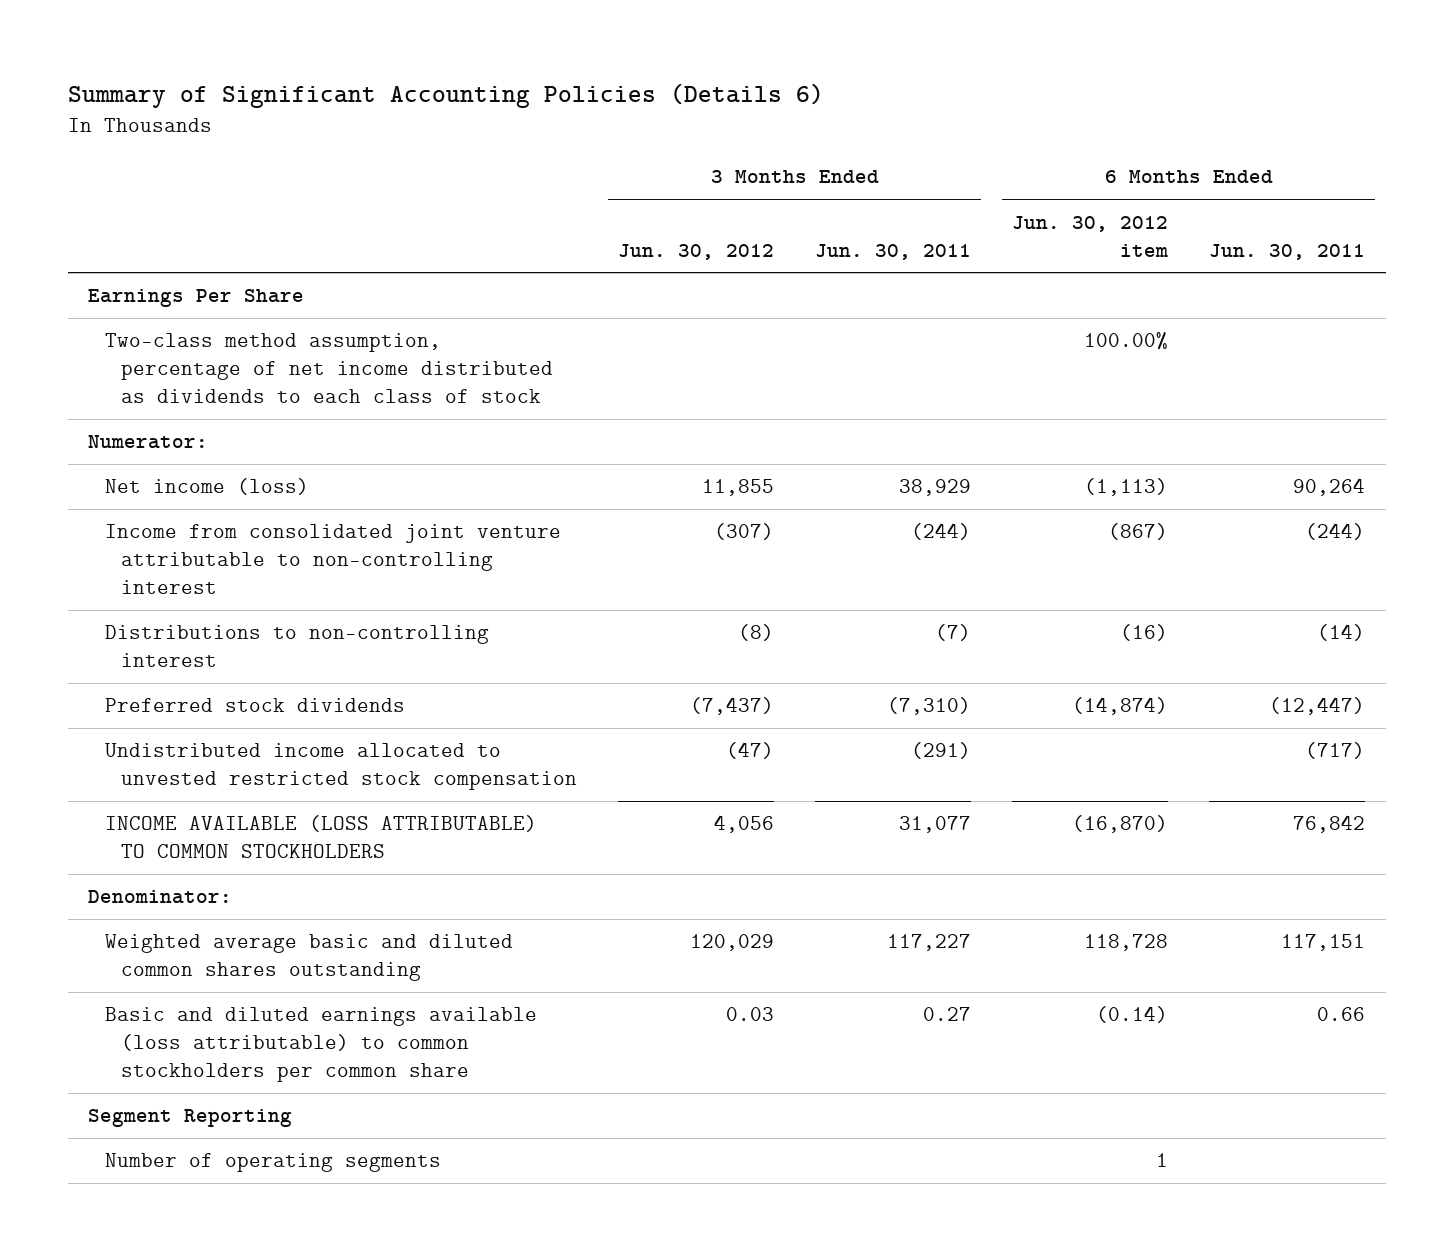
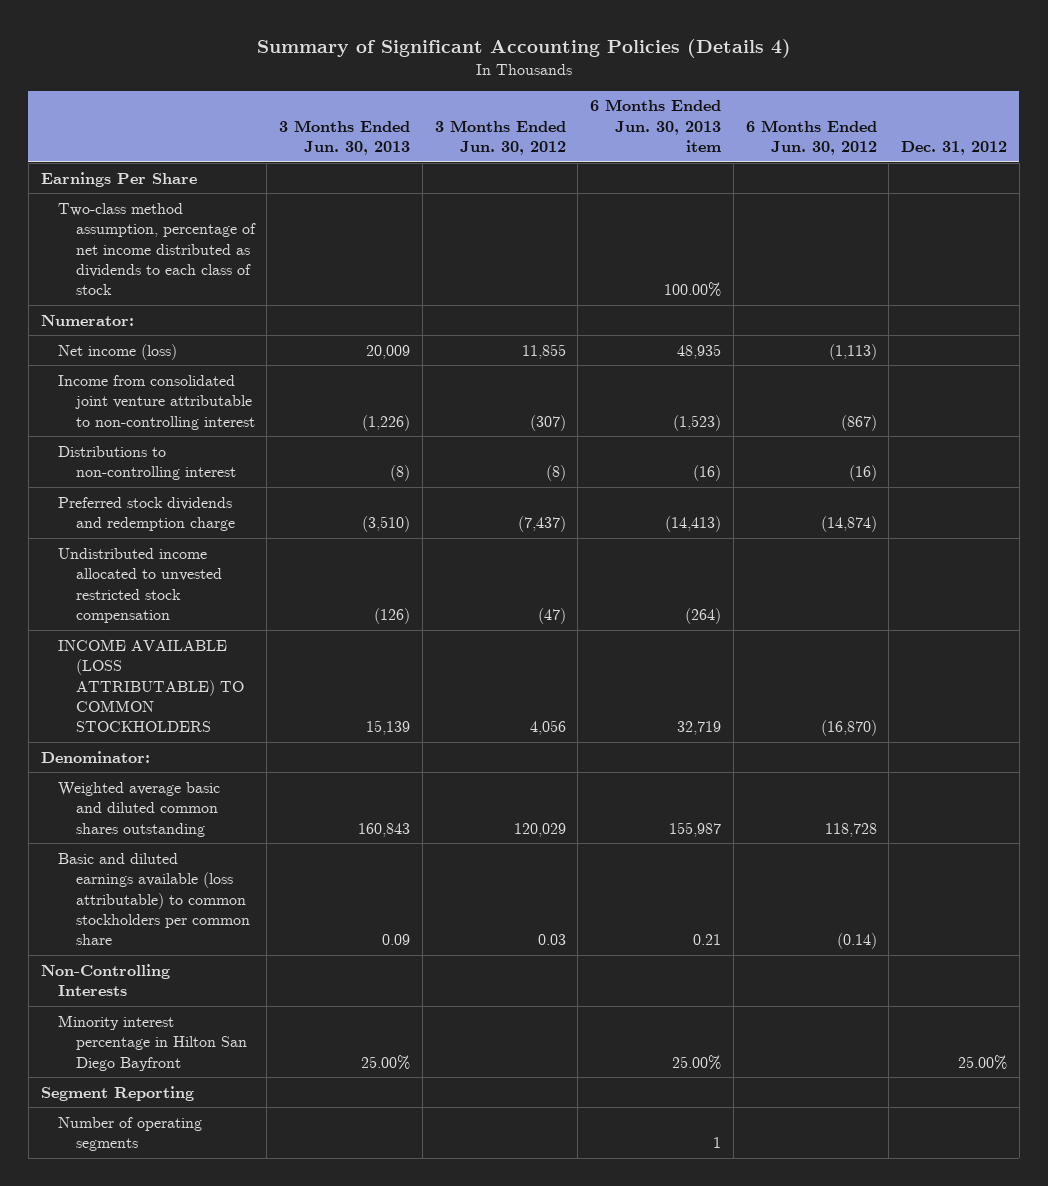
- Summary of Significant Accounting Policies (Details 6)
+ Summary of Significant Accounting Policies (Details 4)
- | 3 Months Ended Jun. 30, 2012 | 3 Months Ended Jun. 30, 2011 | 6 Months Ended Jun. 30, 2012 item | 6 Months Ended Jun. 30, 2011
+ | 3 Months Ended Jun. 30, 2013 | 3 Months Ended Jun. 30, 2012 | 6 Months Ended Jun. 30, 2013 item | 6 Months Ended Jun. 30, 2012 | Dec. 31, 2012
- Preferred stock dividends | (7,437) | (7,310) | (14,874) | (12,447)
+ Preferred stock dividends and redemption charge | (3,510) | (7,437) | (14,413) | (14,874) |
+ Non-Controlling Interests
+ Minority interest percentage in Hilton San Diego Bayfront | 25.00% | | 25.00% | | 25.00%

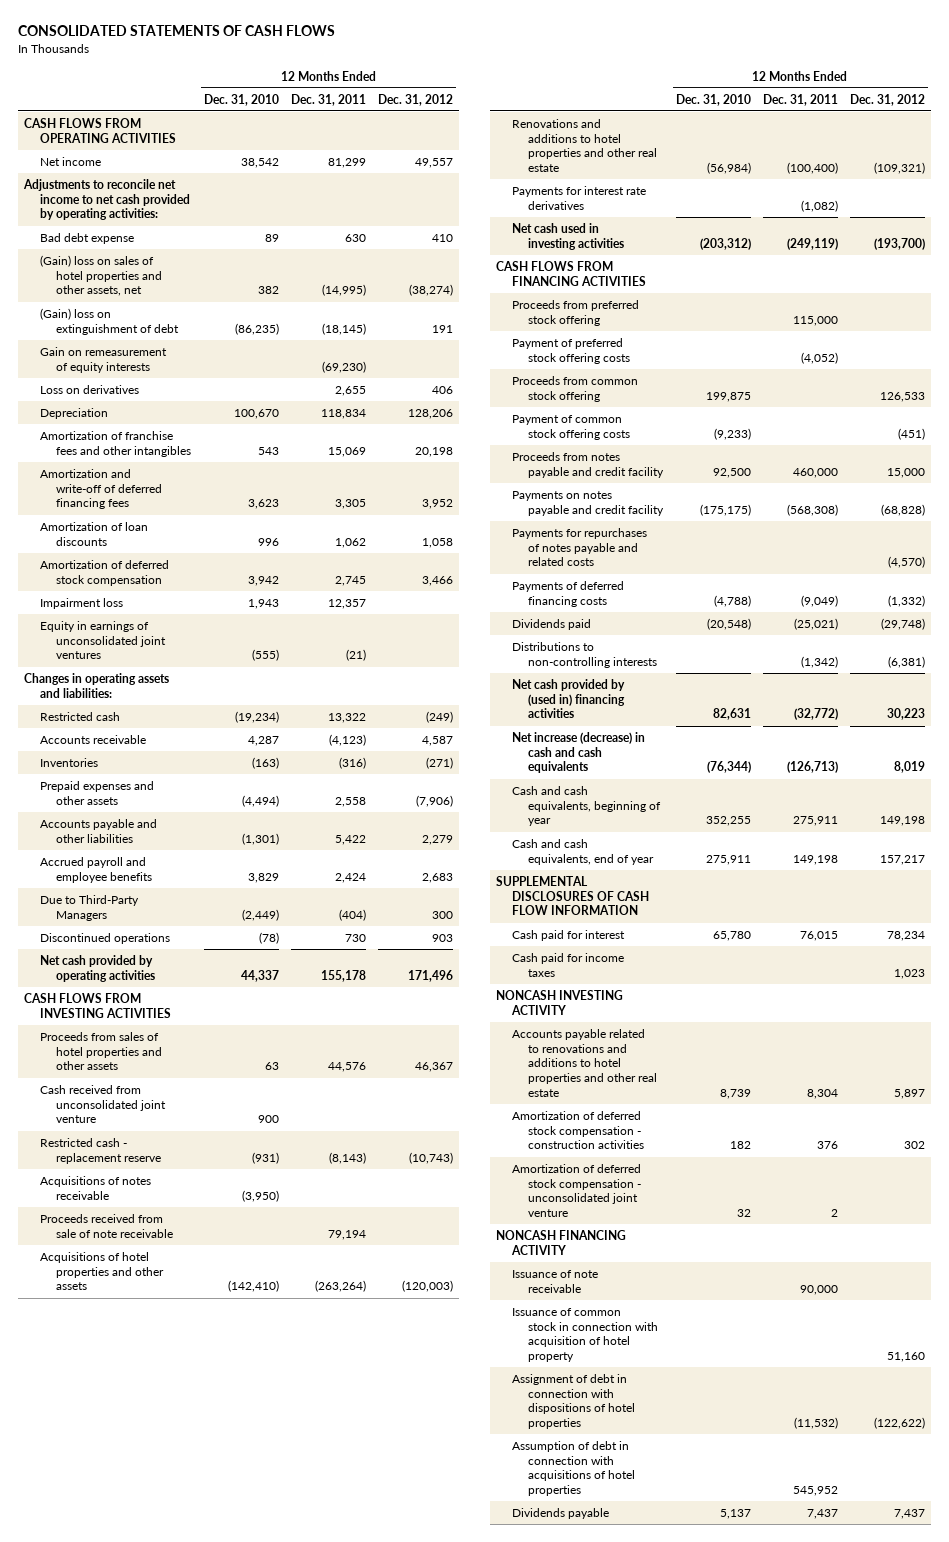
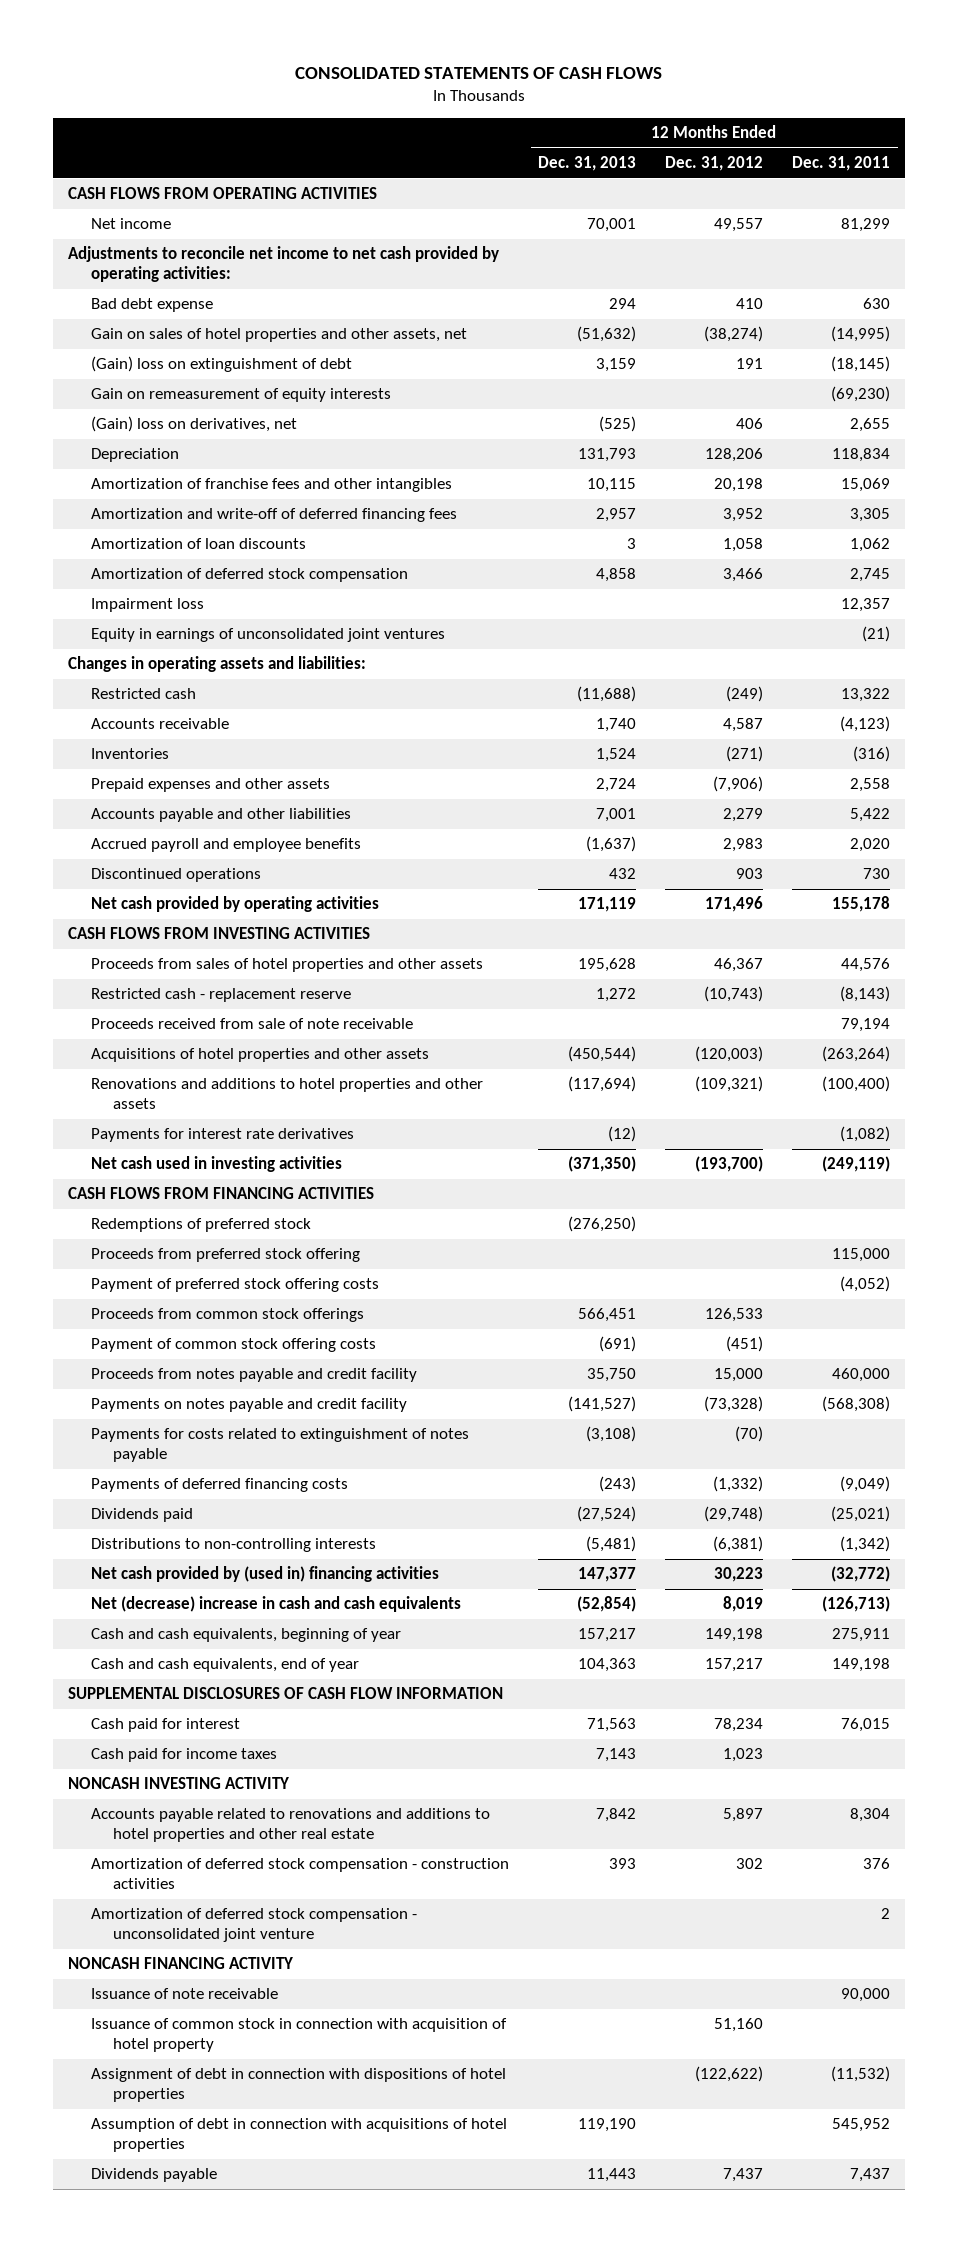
- | 12 Months Ended Dec. 31, 2010 | 12 Months Ended Dec. 31, 2011 | 12 Months Ended Dec. 31, 2012
+ | 12 Months Ended Dec. 31, 2013 | 12 Months Ended Dec. 31, 2012 | 12 Months Ended Dec. 31, 2011
- (Gain) loss on sales of hotel properties and other assets, net | 382 | (14,995) | (38,274)
+ Gain on sales of hotel properties and other assets, net | (51,632) | (38,274) | (14,995)
- Loss on derivatives | | 2,655 | 406
+ (Gain) loss on derivatives, net | (525) | 406 | 2,655
- Accrued payroll and employee benefits | 3,829 | 2,424 | 2,683
- Due to Third-Party Managers | (2,449) | (404) | 300
+ Accrued payroll and employee benefits | (1,637) | 2,983 | 2,020
- Cash received from unconsolidated joint venture | 900 | |
- Acquisitions of notes receivable | (3,950) | |
- Renovations and additions to hotel properties and other real estate | (56,984) | (100,400) | (109,321)
+ Renovations and additions to hotel properties and other assets | (117,694) | (109,321) | (100,400)
+ Redemptions of preferred stock | (276,250) | |
- Proceeds from common stock offering | 199,875 | | 126,533
+ Proceeds from common stock offerings | 566,451 | 126,533 |
- Payments on notes payable and credit facility | (175,175) | (568,308) | (68,828)
- Payments for repurchases of notes payable and related costs | | | (4,570)
+ Payments on notes payable and credit facility | (141,527) | (73,328) | (568,308)
+ Payments for costs related to extinguishment of notes payable | (3,108) | (70) |
- Net increase (decrease) in cash and cash equivalents | (76,344) | (126,713) | 8,019
+ Net (decrease) increase in cash and cash equivalents | (52,854) | 8,019 | (126,713)

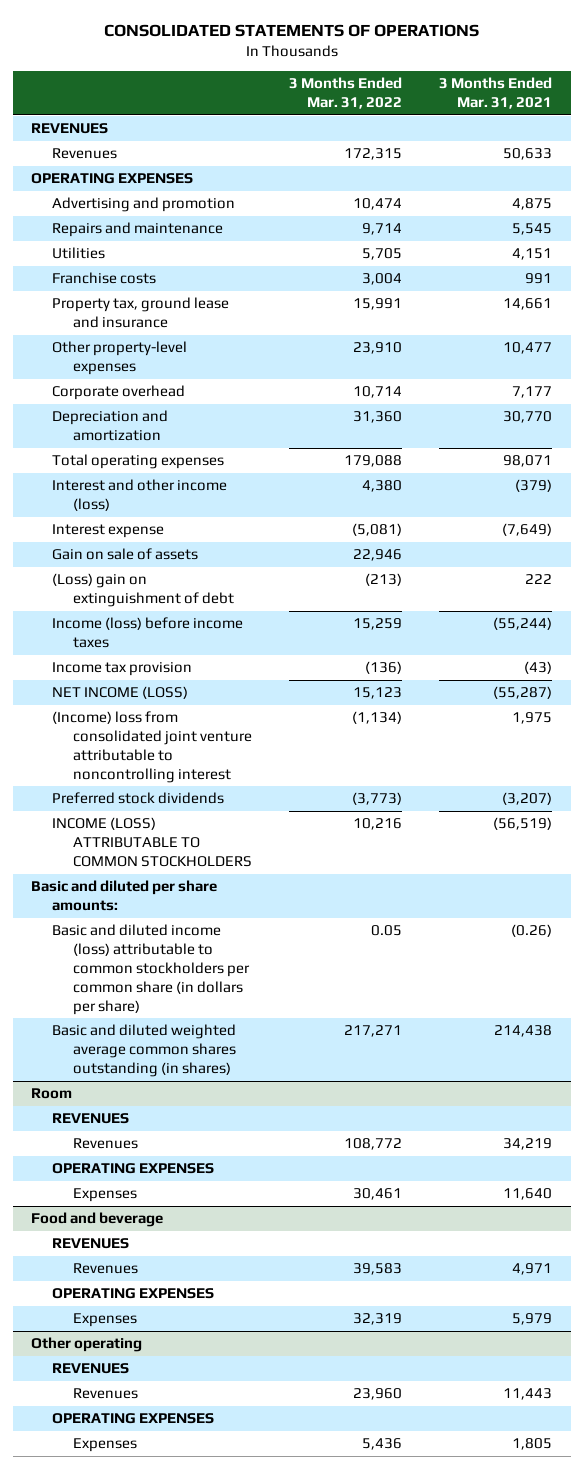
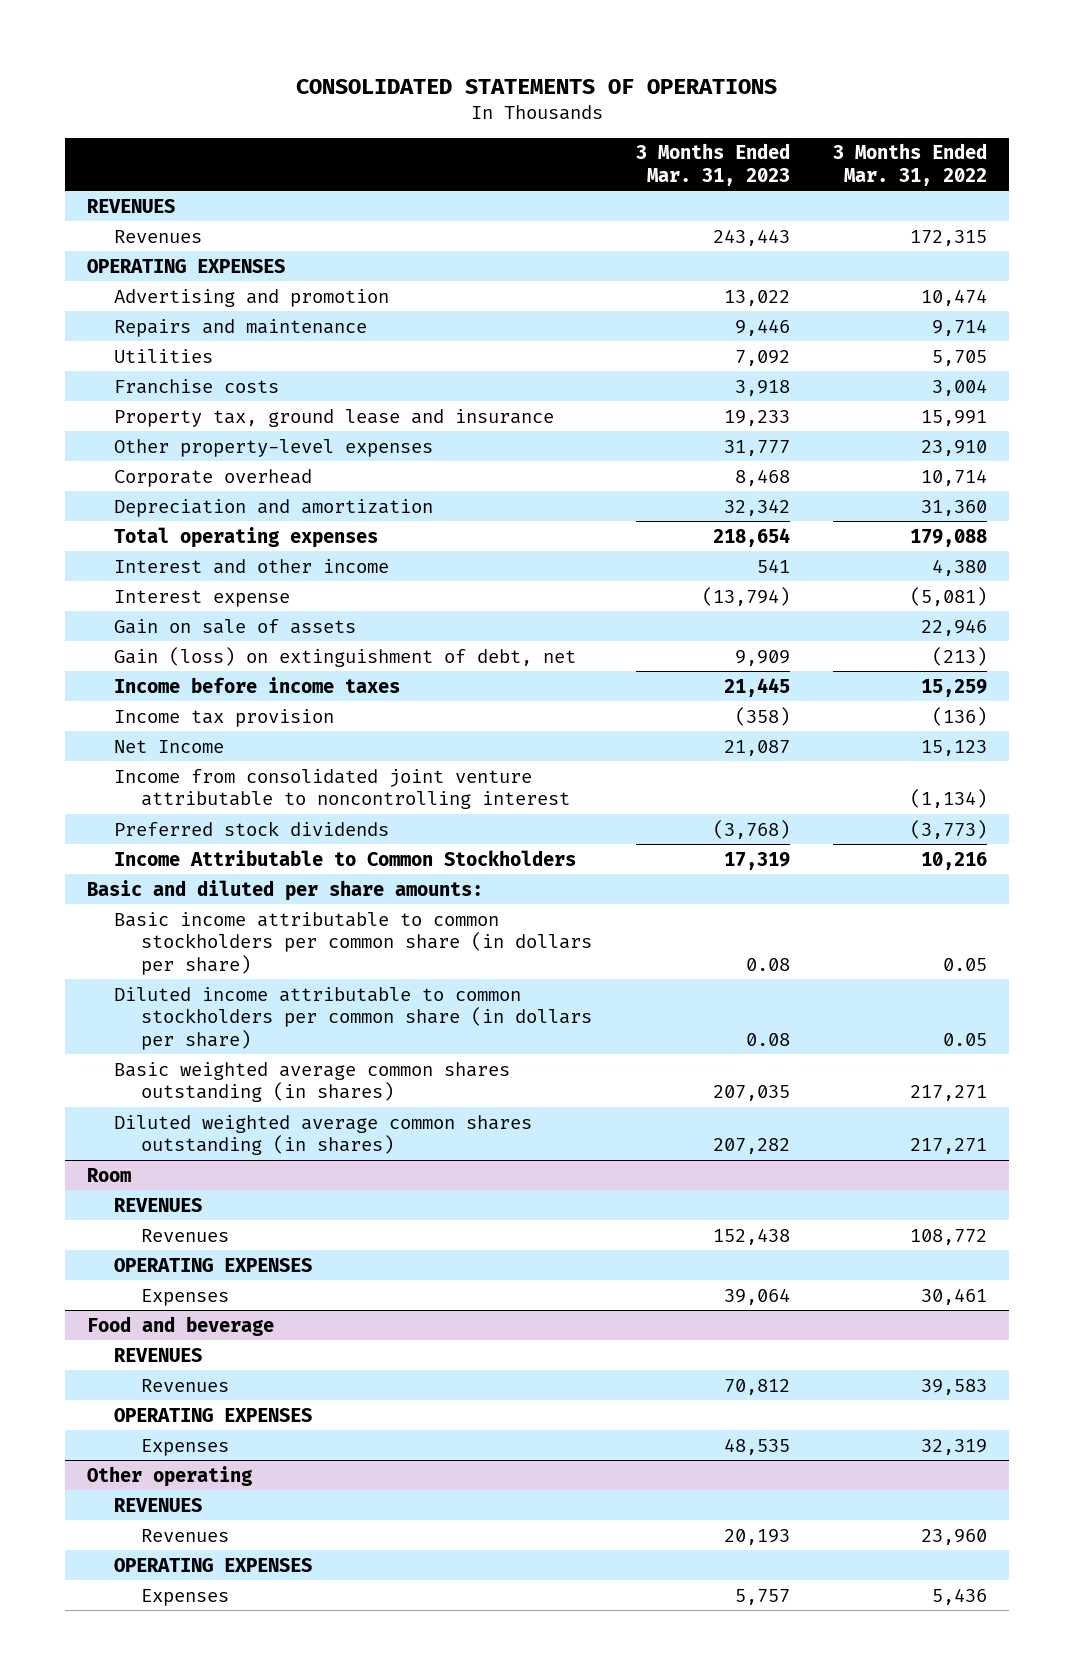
- | 3 Months Ended Mar. 31, 2022 | 3 Months Ended Mar. 31, 2021
+ | 3 Months Ended Mar. 31, 2023 | 3 Months Ended Mar. 31, 2022
- Interest and other income (loss) | 4,380 | (379)
+ Interest and other income | 541 | 4,380
- (Loss) gain on extinguishment of debt | (213) | 222
- Income (loss) before income taxes | 15,259 | (55,244)
+ Gain (loss) on extinguishment of debt, net | 9,909 | (213)
+ Income before income taxes | 21,445 | 15,259
- NET INCOME (LOSS) | 15,123 | (55,287)
- (Income) loss from consolidated joint venture attributable to noncontrolling interest | (1,134) | 1,975
+ Net Income | 21,087 | 15,123
+ Income from consolidated joint venture attributable to noncontrolling interest | | (1,134)
- INCOME (LOSS) ATTRIBUTABLE TO COMMON STOCKHOLDERS | 10,216 | (56,519)
+ Income Attributable to Common Stockholders | 17,319 | 10,216
- Basic and diluted income (loss) attributable to common stockholders per common share (in dollars per share) | 0.05 | (0.26)
- Basic and diluted weighted average common shares outstanding (in shares) | 217,271 | 214,438
+ Basic income attributable to common stockholders per common share (in dollars per share) | 0.08 | 0.05
+ Diluted income attributable to common stockholders per common share (in dollars per share) | 0.08 | 0.05
+ Basic weighted average common shares outstanding (in shares) | 207,035 | 217,271
+ Diluted weighted average common shares outstanding (in shares) | 207,282 | 217,271

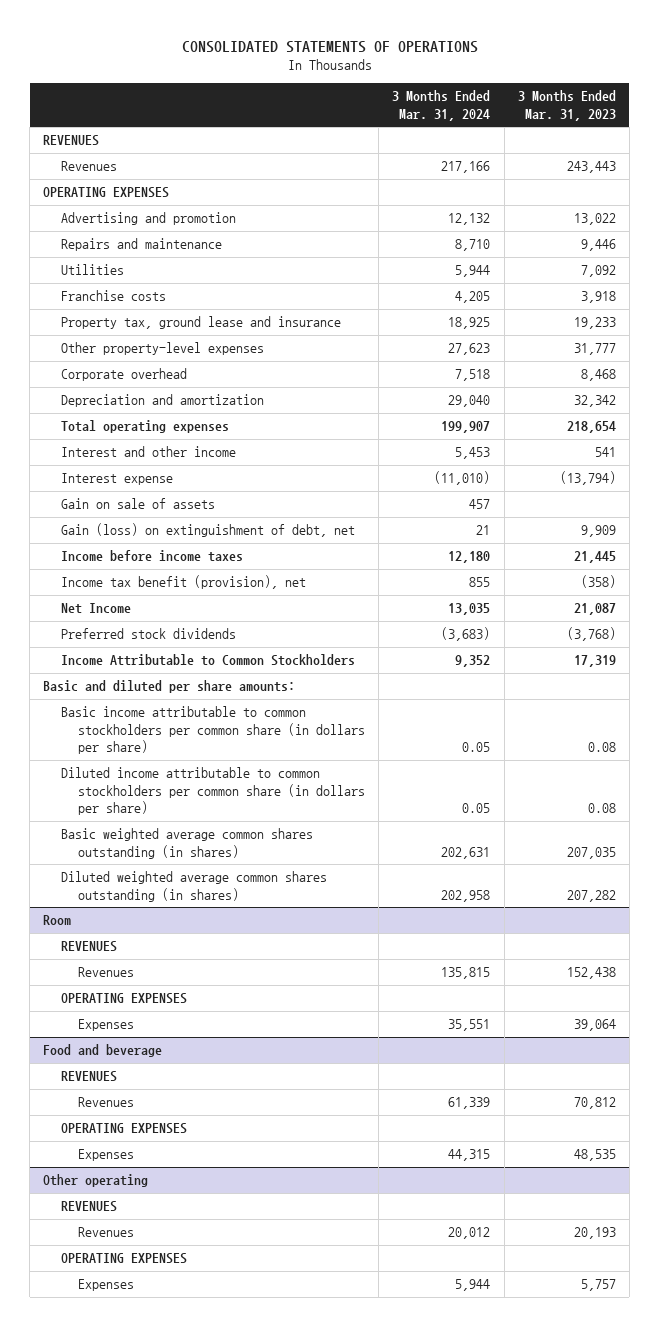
- | 3 Months Ended Mar. 31, 2023 | 3 Months Ended Mar. 31, 2022
+ | 3 Months Ended Mar. 31, 2024 | 3 Months Ended Mar. 31, 2023
- Income tax provision | (358) | (136)
+ Income tax benefit (provision), net | 855 | (358)
- Income from consolidated joint venture attributable to noncontrolling interest | | (1,134)

